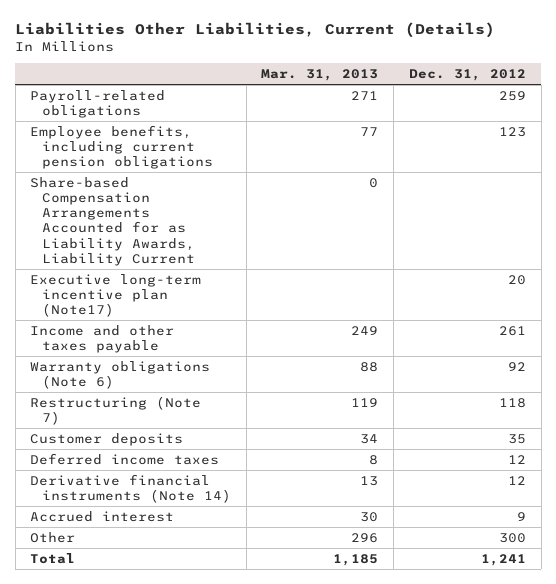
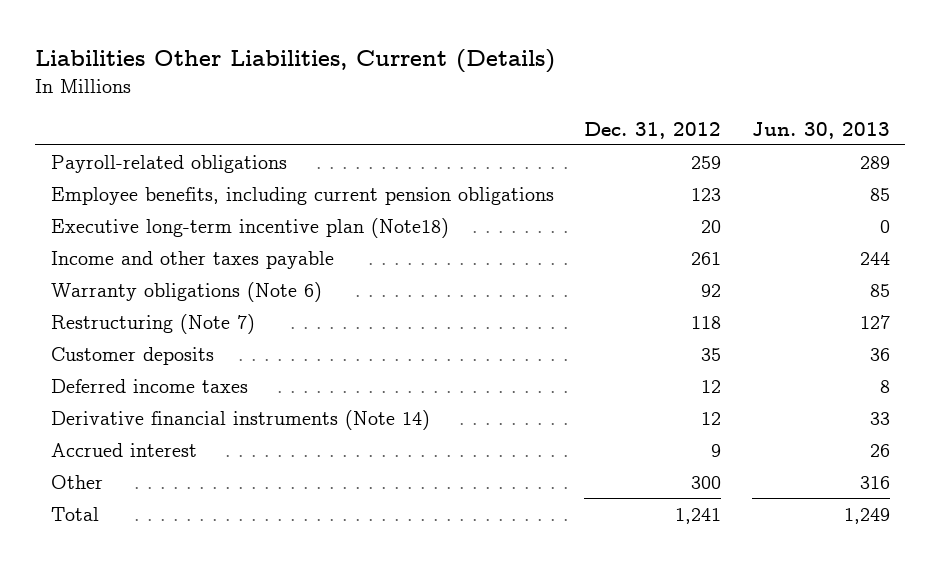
- | Mar. 31, 2013 | Dec. 31, 2012
+ | Dec. 31, 2012 | Jun. 30, 2013
- Share-based Compensation Arrangements Accounted for as Liability Awards, Liability Current | 0 |
- Executive long-term incentive plan (Note17) | | 20
+ Executive long-term incentive plan (Note18) | 20 | 0

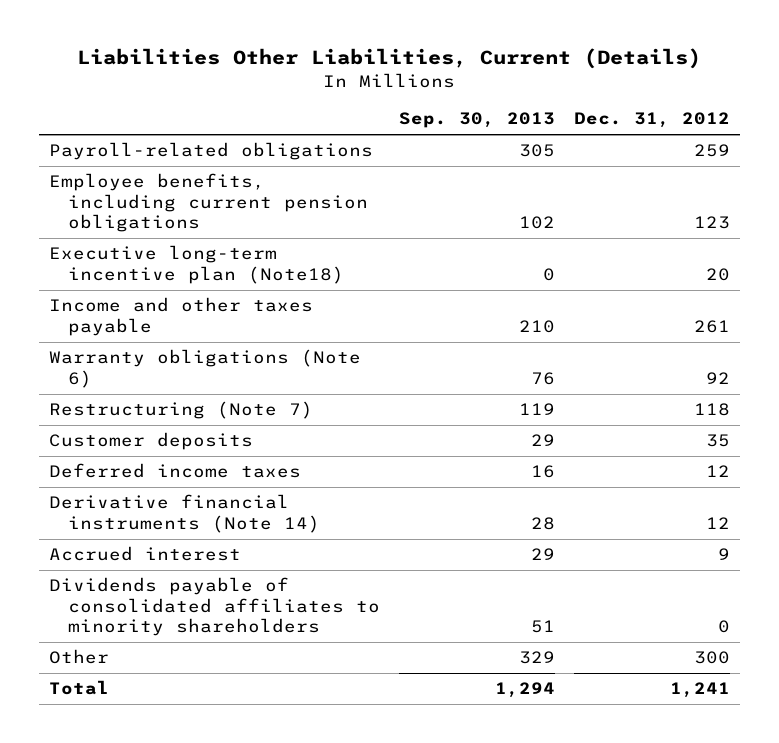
- | Dec. 31, 2012 | Jun. 30, 2013
+ | Sep. 30, 2013 | Dec. 31, 2012
+ Dividends payable of consolidated affiliates to minority shareholders | 51 | 0

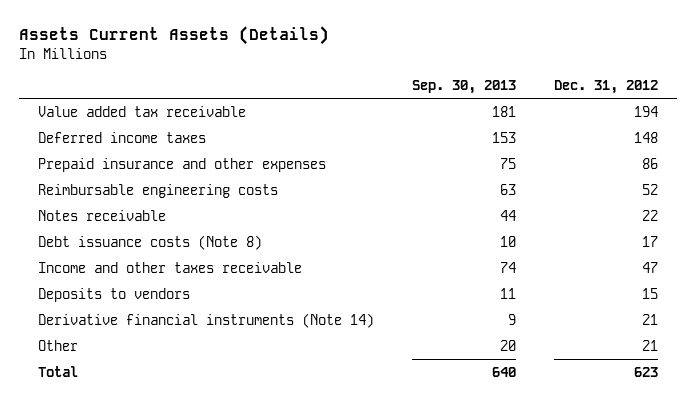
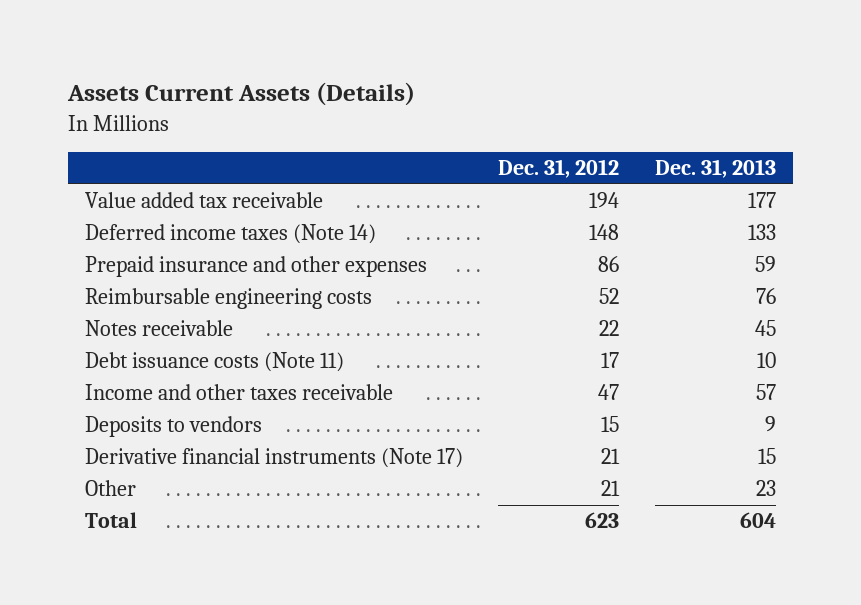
- | Sep. 30, 2013 | Dec. 31, 2012
+ | Dec. 31, 2012 | Dec. 31, 2013
- Deferred income taxes | 153 | 148
+ Deferred income taxes (Note 14) | 148 | 133
- Debt issuance costs (Note 8) | 10 | 17
+ Debt issuance costs (Note 11) | 17 | 10
- Derivative financial instruments (Note 14) | 9 | 21
+ Derivative financial instruments (Note 17) | 21 | 15

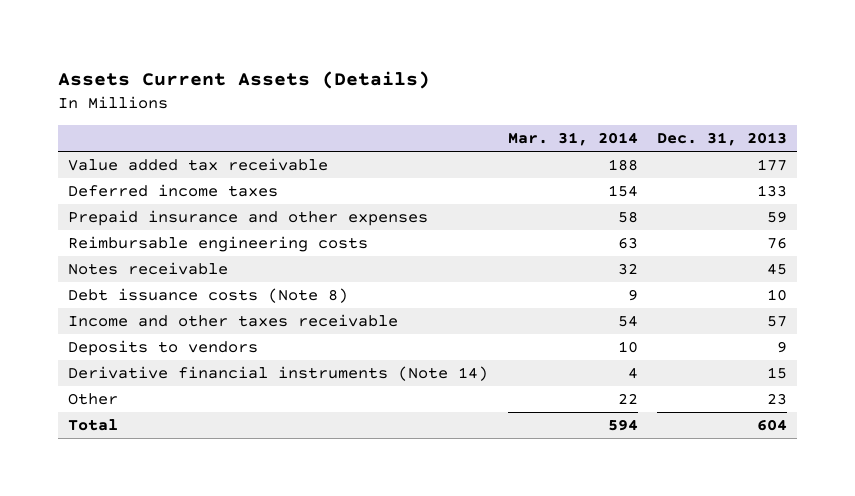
- | Dec. 31, 2012 | Dec. 31, 2013
+ | Mar. 31, 2014 | Dec. 31, 2013
- Deferred income taxes (Note 14) | 148 | 133
+ Deferred income taxes | 154 | 133
- Debt issuance costs (Note 11) | 17 | 10
+ Debt issuance costs (Note 8) | 9 | 10
- Derivative financial instruments (Note 17) | 21 | 15
+ Derivative financial instruments (Note 14) | 4 | 15

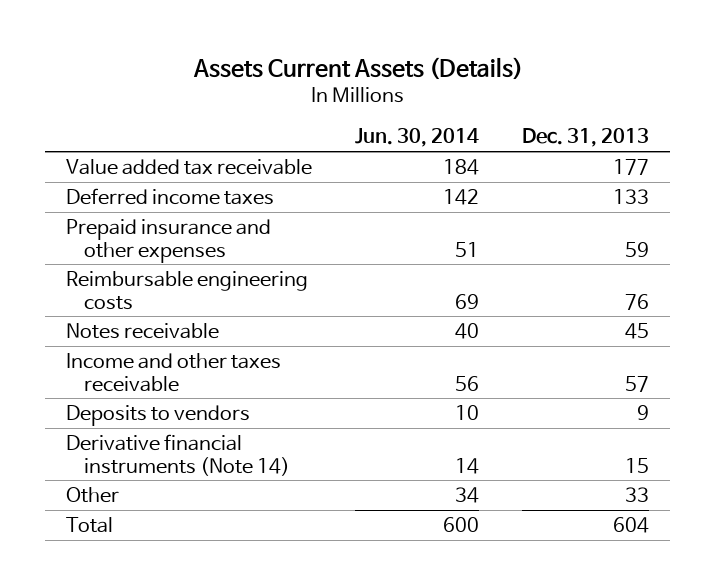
- | Mar. 31, 2014 | Dec. 31, 2013
+ | Jun. 30, 2014 | Dec. 31, 2013
- Debt issuance costs (Note 8) | 9 | 10
- Other | 22 | 23
+ Other | 34 | 33

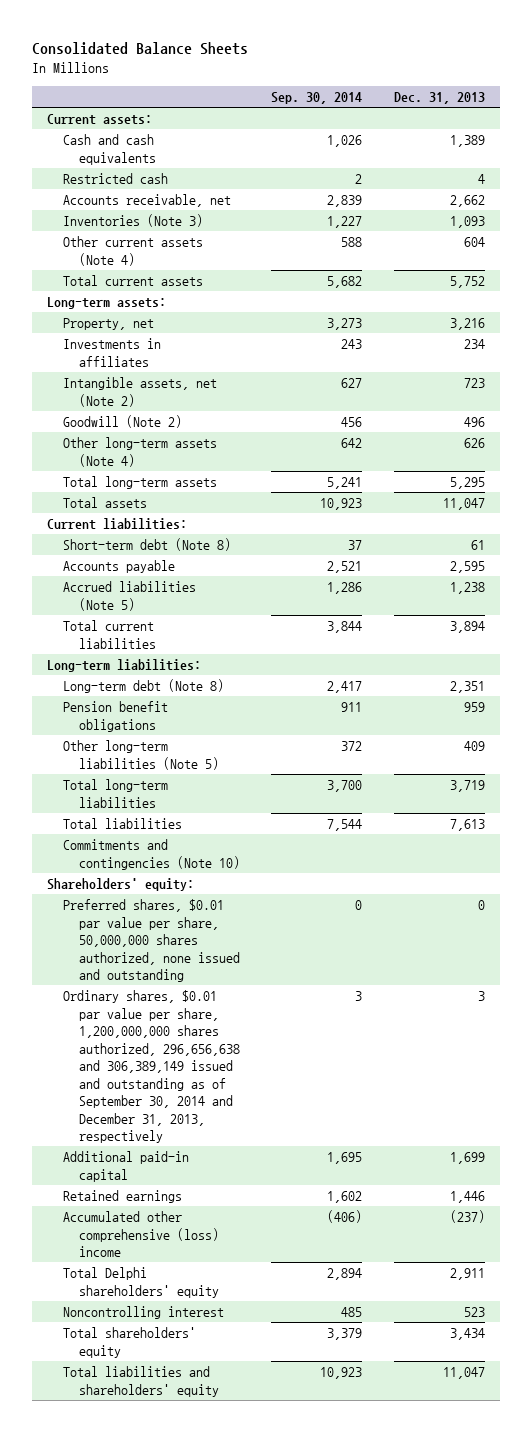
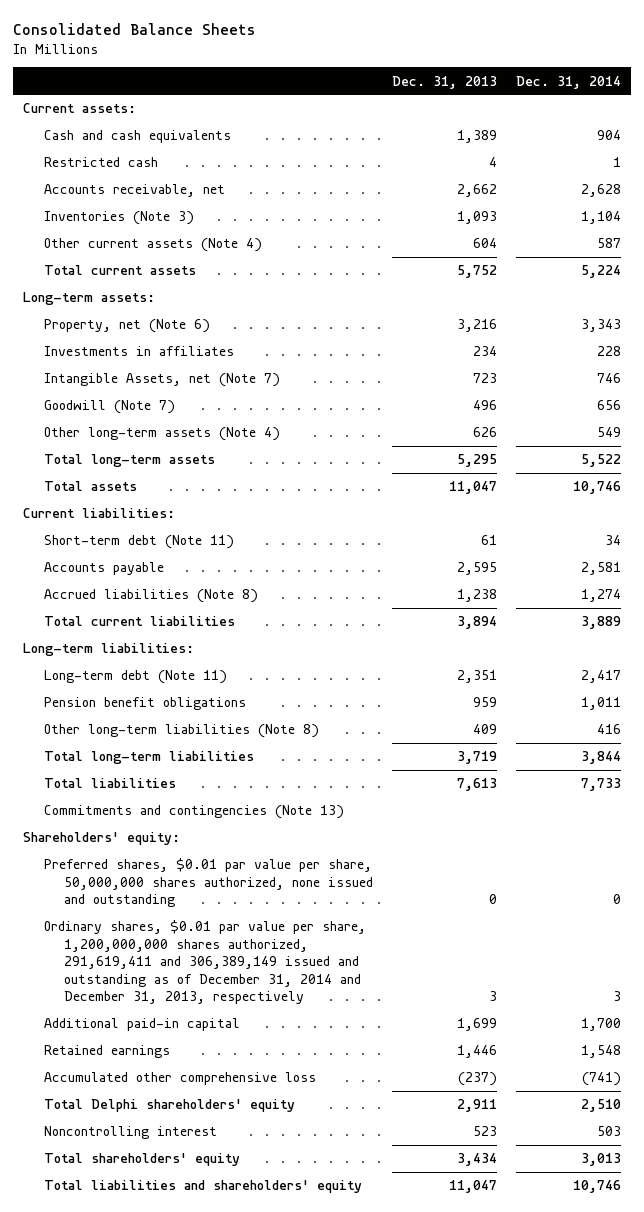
- | Sep. 30, 2014 | Dec. 31, 2013
+ | Dec. 31, 2013 | Dec. 31, 2014
- Property, net | 3,273 | 3,216
+ Property, net (Note 6) | 3,216 | 3,343
- Intangible assets, net (Note 2) | 627 | 723
- Goodwill (Note 2) | 456 | 496
+ Intangible Assets, net (Note 7) | 723 | 746
+ Goodwill (Note 7) | 496 | 656
- Short-term debt (Note 8) | 37 | 61
+ Short-term debt (Note 11) | 61 | 34
- Accrued liabilities (Note 5) | 1,286 | 1,238
+ Accrued liabilities (Note 8) | 1,238 | 1,274
- Long-term debt (Note 8) | 2,417 | 2,351
+ Long-term debt (Note 11) | 2,351 | 2,417
- Other long-term liabilities (Note 5) | 372 | 409
+ Other long-term liabilities (Note 8) | 409 | 416
- Commitments and contingencies (Note 10)
+ Commitments and contingencies (Note 13)
- Ordinary shares, $0.01 par value per share, 1,200,000,000 shares authorized, 296,656,638 and 306,389,149 issued and outstanding as of September 30, 2014 and December 31, 2013, respectively | 3 | 3
+ Ordinary shares, $0.01 par value per share, 1,200,000,000 shares authorized, 291,619,411 and 306,389,149 issued and outstanding as of December 31, 2014 and December 31, 2013, respectively | 3 | 3
- Accumulated other comprehensive (loss) income | (406) | (237)
+ Accumulated other comprehensive loss | (237) | (741)

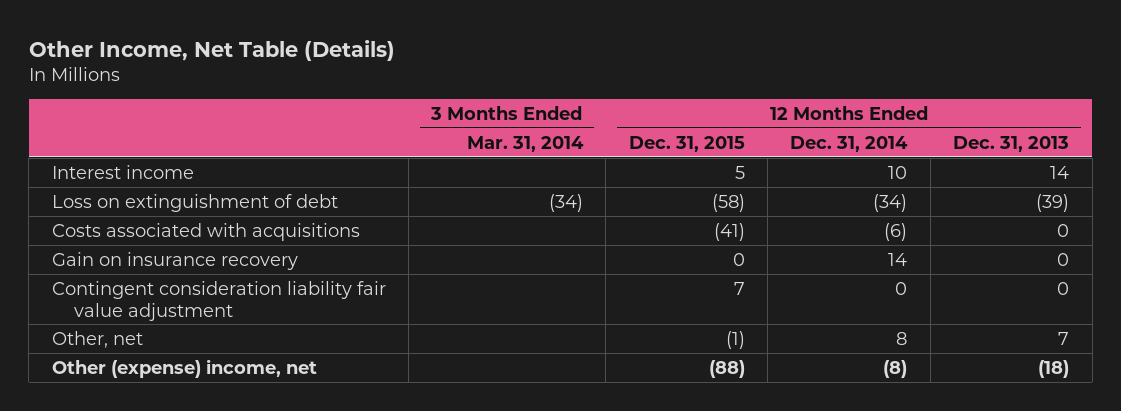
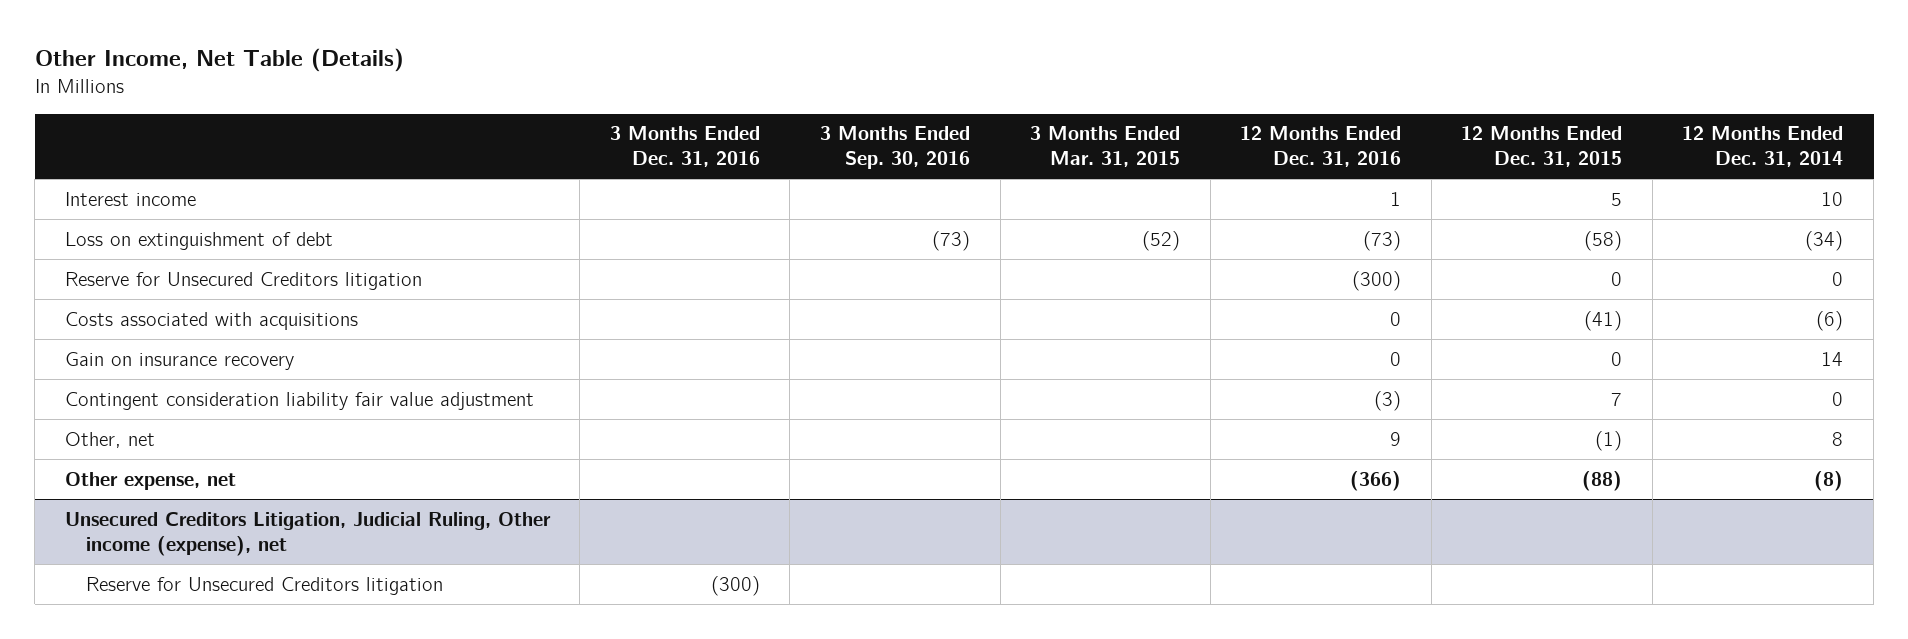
- | 3 Months Ended Mar. 31, 2014 | 12 Months Ended Dec. 31, 2015 | 12 Months Ended Dec. 31, 2014 | 12 Months Ended Dec. 31, 2013
+ | 3 Months Ended Dec. 31, 2016 | 3 Months Ended Sep. 30, 2016 | 3 Months Ended Mar. 31, 2015 | 12 Months Ended Dec. 31, 2016 | 12 Months Ended Dec. 31, 2015 | 12 Months Ended Dec. 31, 2014
+ Reserve for Unsecured Creditors litigation | | | | (300) | 0 | 0
- Other (expense) income, net | | (88) | (8) | (18)
+ Other expense, net | | | | (366) | (88) | (8)
+ Unsecured Creditors Litigation, Judicial Ruling, Other income (expense), net
+ Reserve for Unsecured Creditors litigation | (300) | | | | |

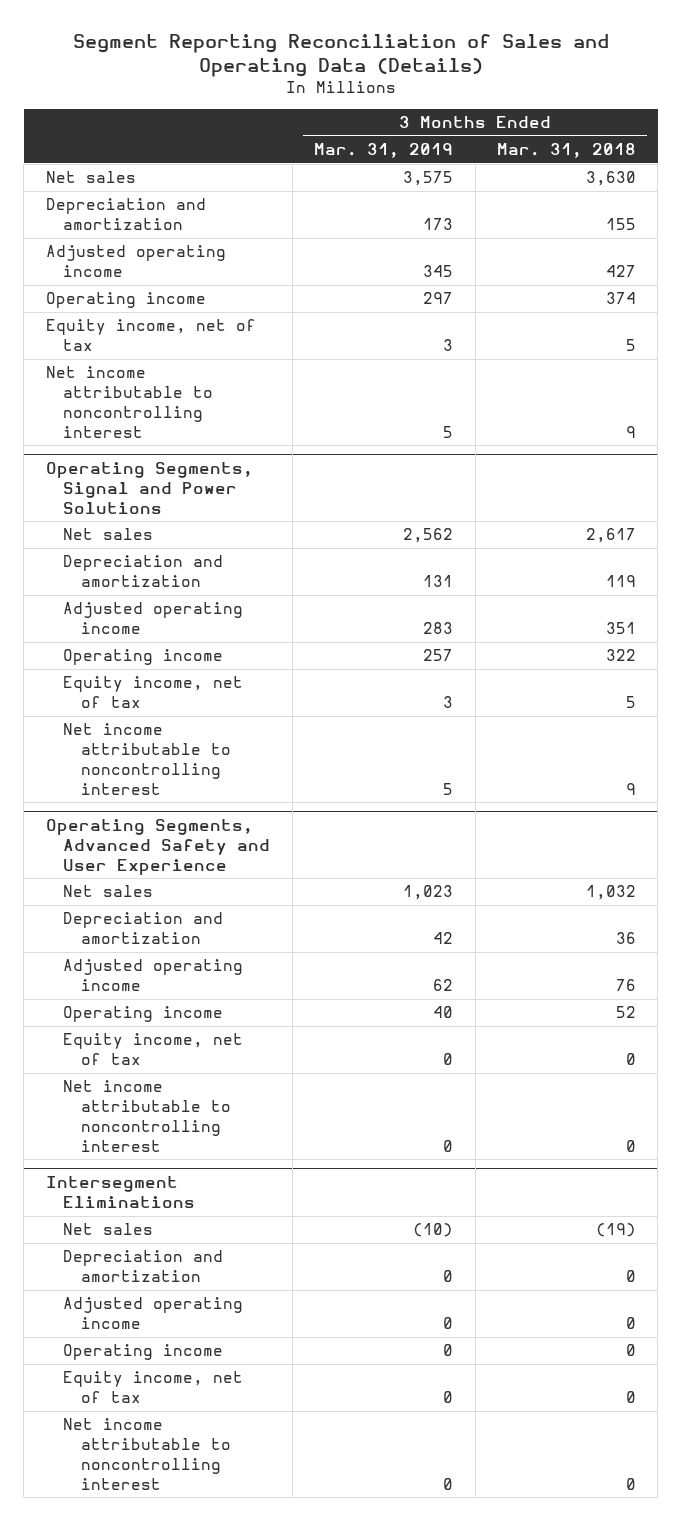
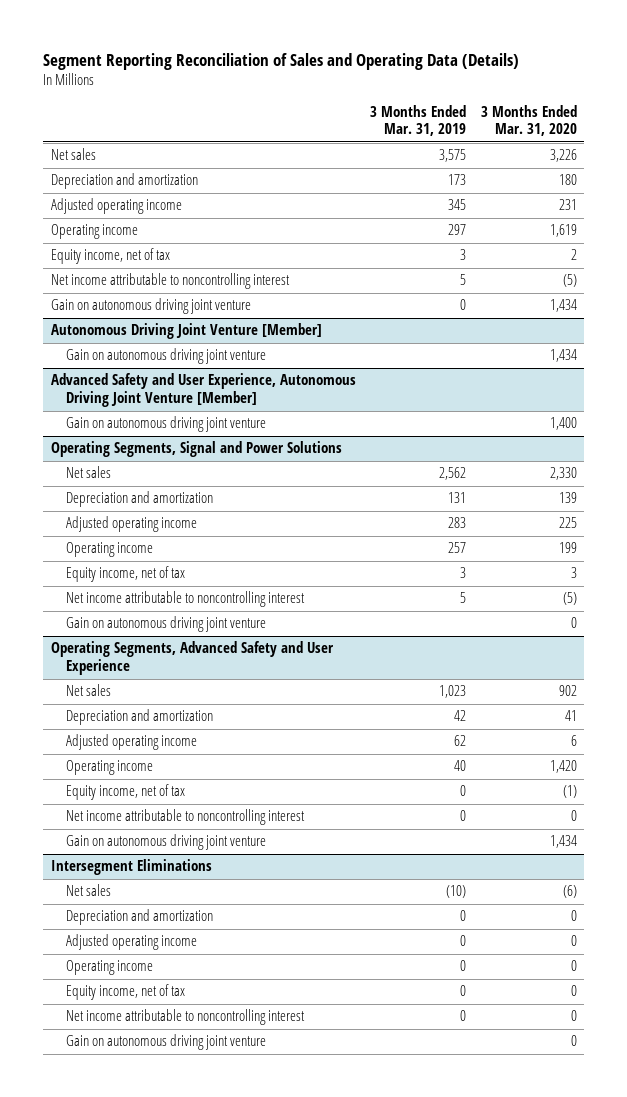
- | 3 Months Ended Mar. 31, 2019 | 3 Months Ended Mar. 31, 2018
+ | 3 Months Ended Mar. 31, 2019 | 3 Months Ended Mar. 31, 2020
+ Gain on autonomous driving joint venture | 0 | 1,434
+ Autonomous Driving Joint Venture [Member]
+ Gain on autonomous driving joint venture | | 1,434
+ Advanced Safety and User Experience, Autonomous Driving Joint Venture [Member]
+ Gain on autonomous driving joint venture | | 1,400
@ Operating Segments, Signal and Power Solutions
+ Gain on autonomous driving joint venture | | 0
@ Operating Segments, Advanced Safety and User Experience
+ Gain on autonomous driving joint venture | | 1,434
@ Intersegment Eliminations
+ Gain on autonomous driving joint venture | | 0

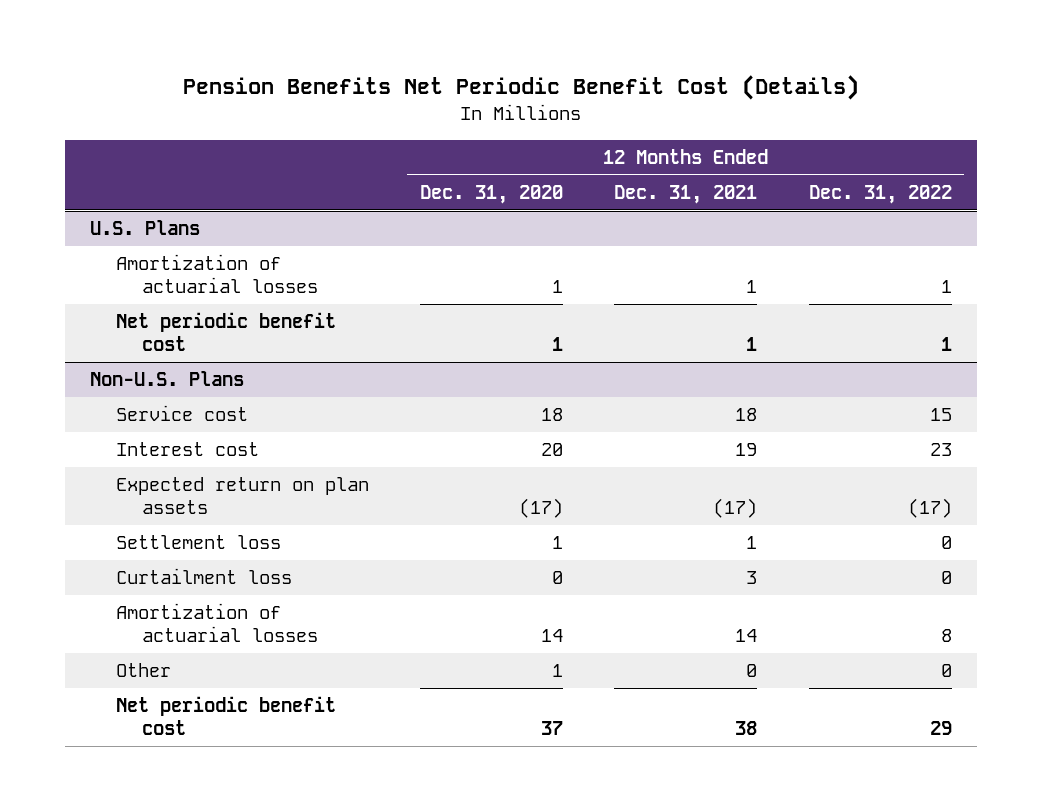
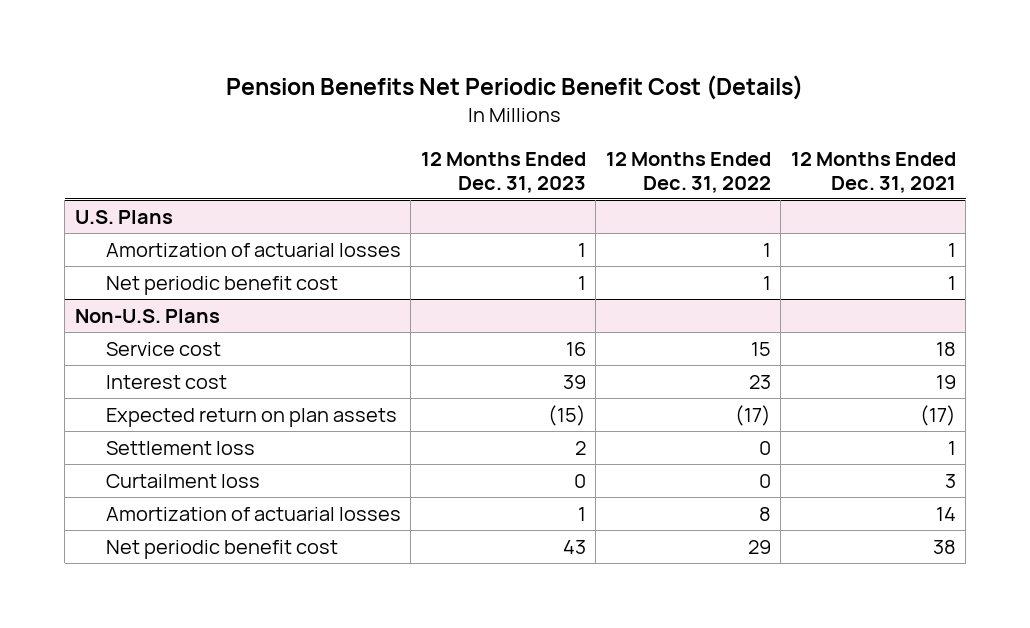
- | 12 Months Ended Dec. 31, 2020 | 12 Months Ended Dec. 31, 2021 | 12 Months Ended Dec. 31, 2022
+ | 12 Months Ended Dec. 31, 2023 | 12 Months Ended Dec. 31, 2022 | 12 Months Ended Dec. 31, 2021
@ Non-U.S. Plans
- Other | 1 | 0 | 0

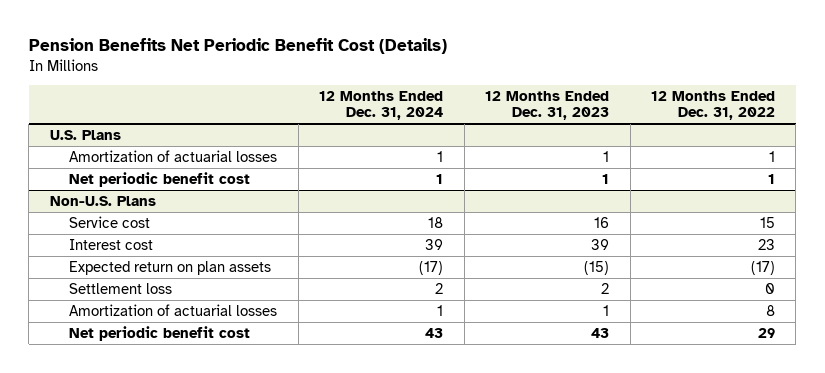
- | 12 Months Ended Dec. 31, 2023 | 12 Months Ended Dec. 31, 2022 | 12 Months Ended Dec. 31, 2021
+ | 12 Months Ended Dec. 31, 2024 | 12 Months Ended Dec. 31, 2023 | 12 Months Ended Dec. 31, 2022
@ Non-U.S. Plans
- Curtailment loss | 0 | 0 | 3

